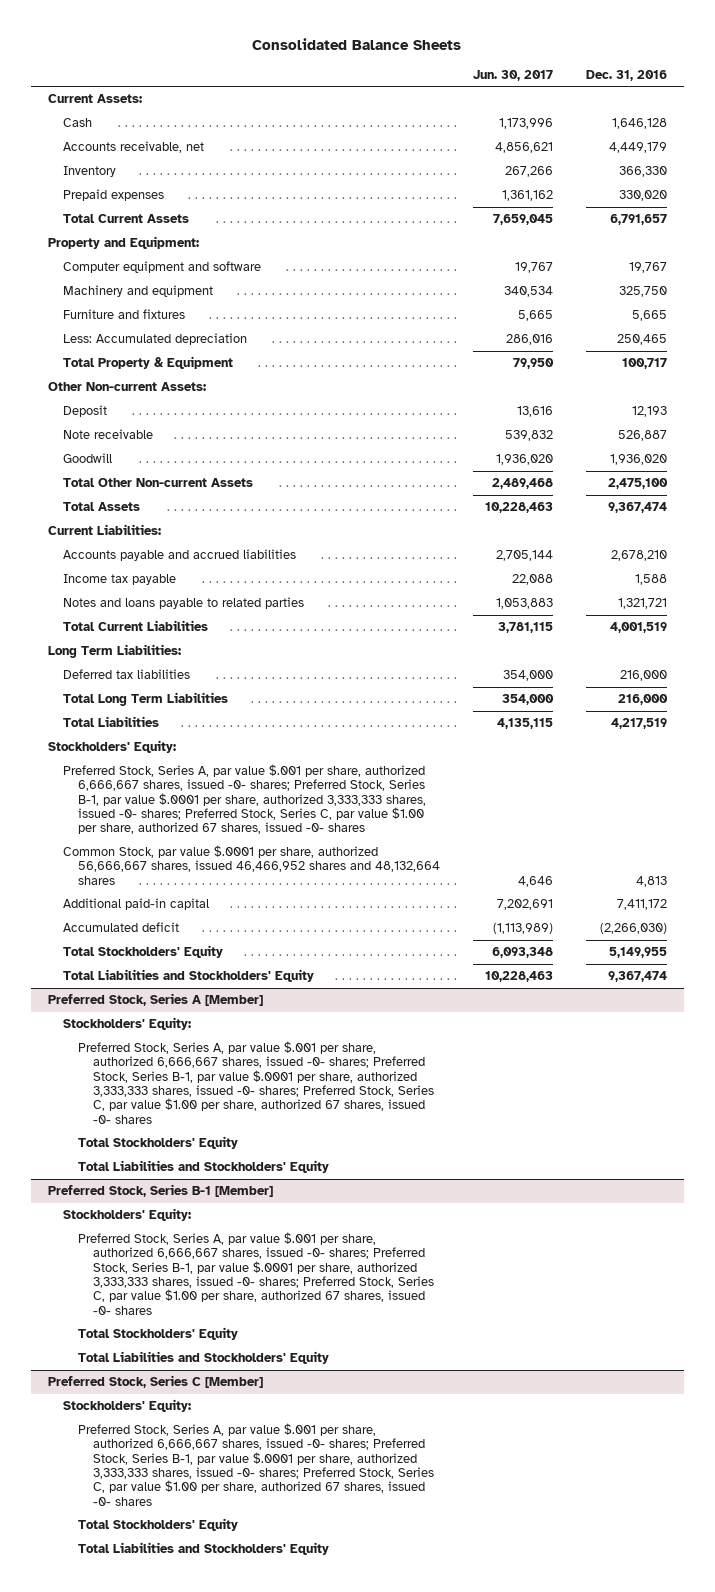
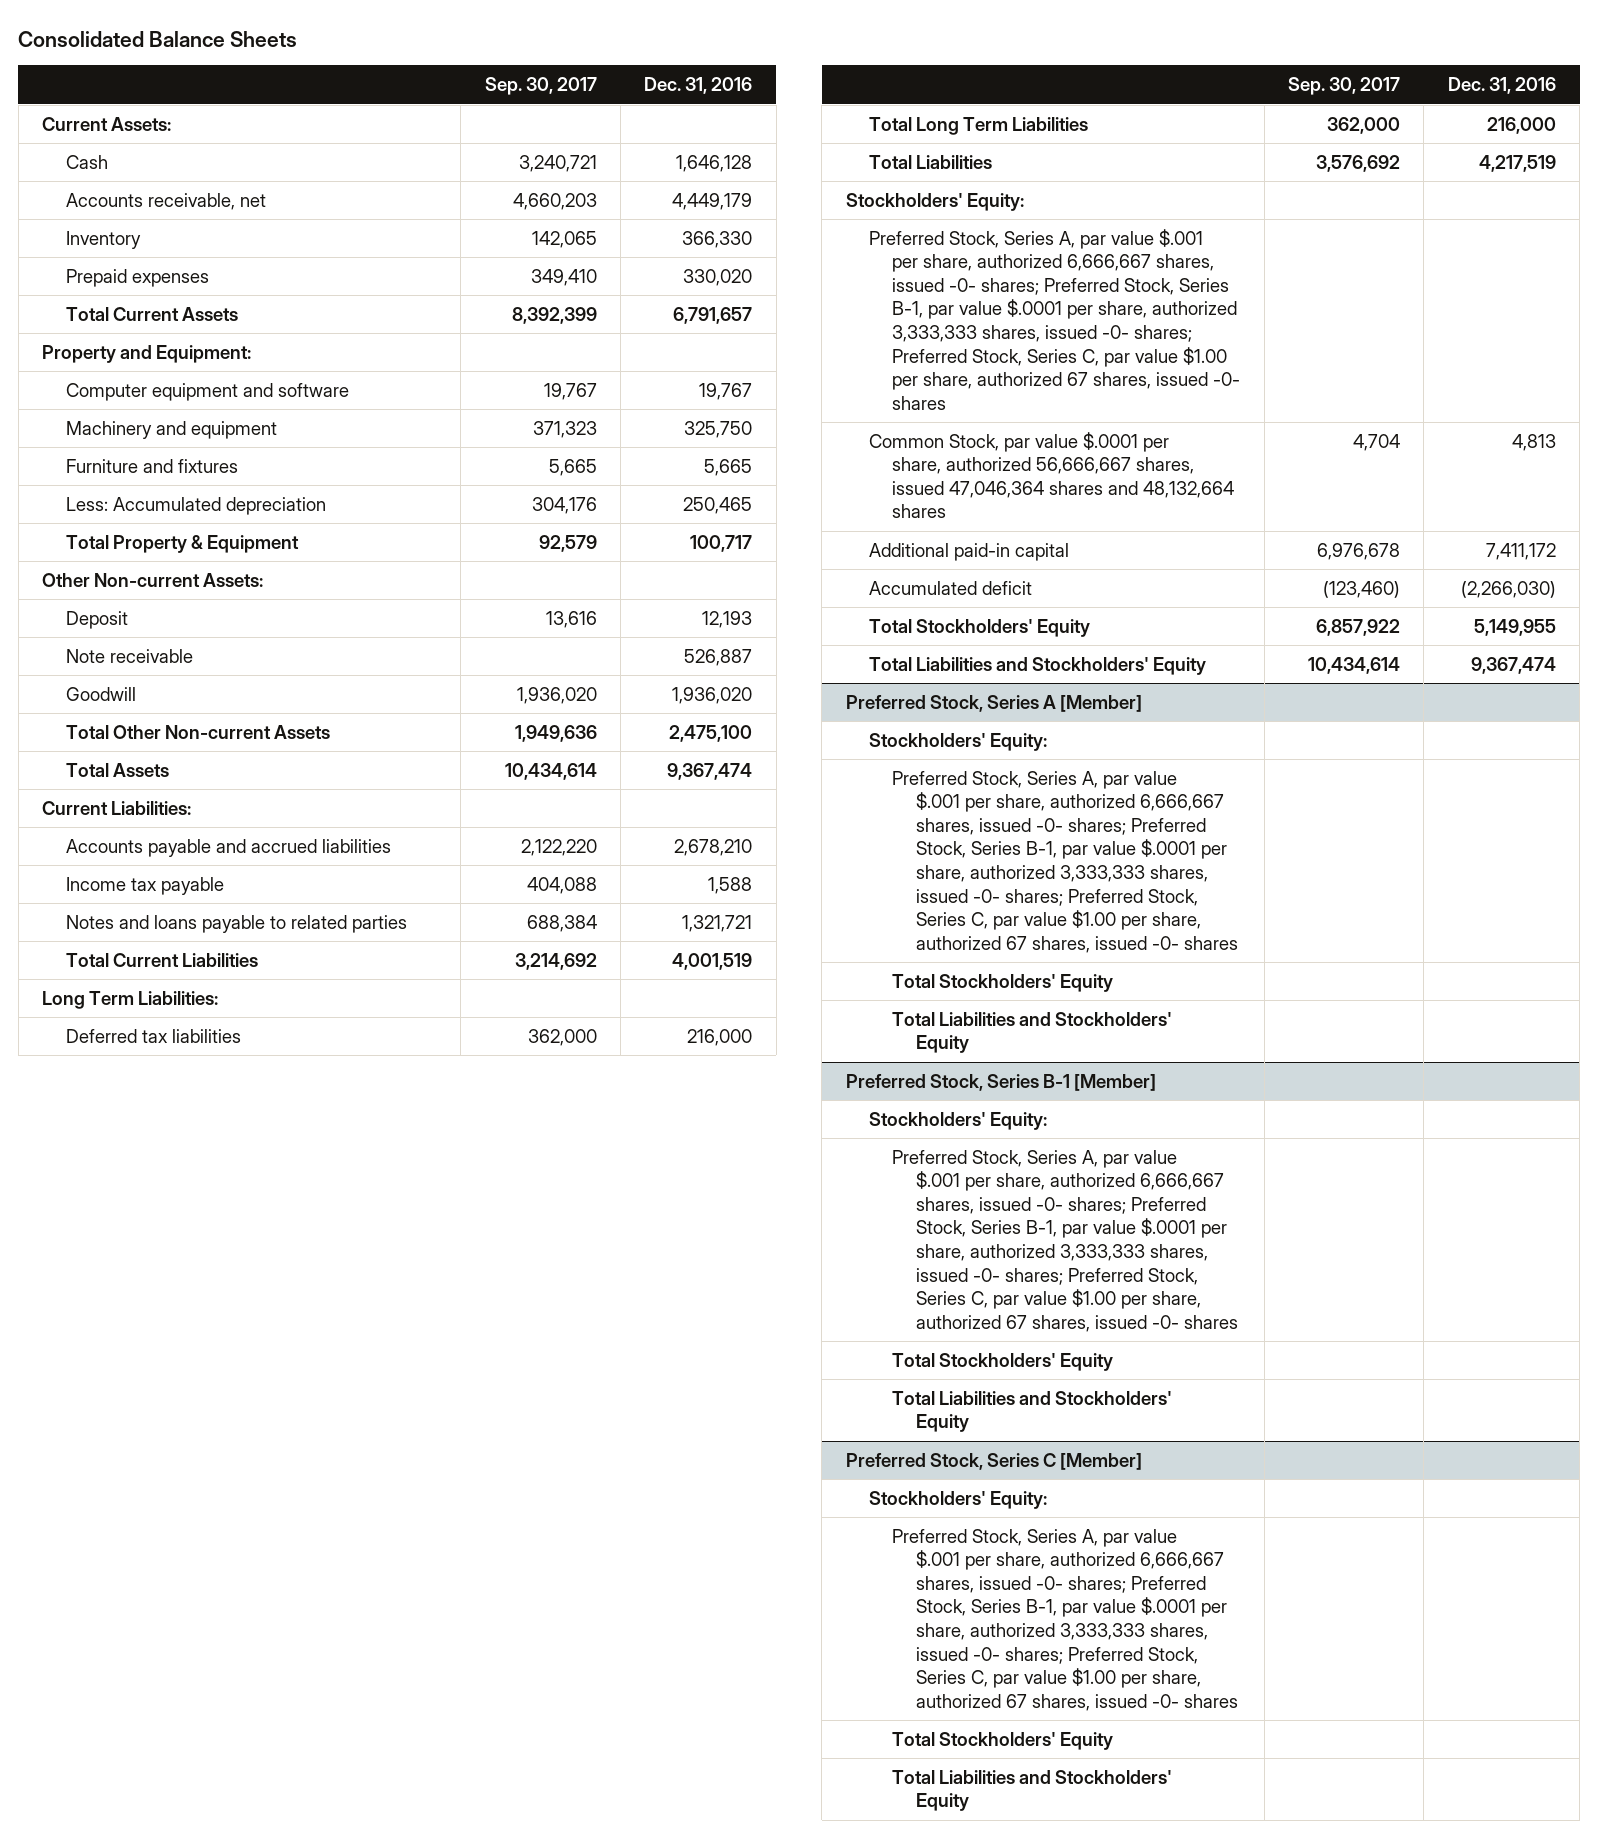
- | Jun. 30, 2017 | Dec. 31, 2016
+ | Sep. 30, 2017 | Dec. 31, 2016
- Common Stock, par value $.0001 per share, authorized 56,666,667 shares, issued 46,466,952 shares and 48,132,664 shares | 4,646 | 4,813
+ Common Stock, par value $.0001 per share, authorized 56,666,667 shares, issued 47,046,364 shares and 48,132,664 shares | 4,704 | 4,813

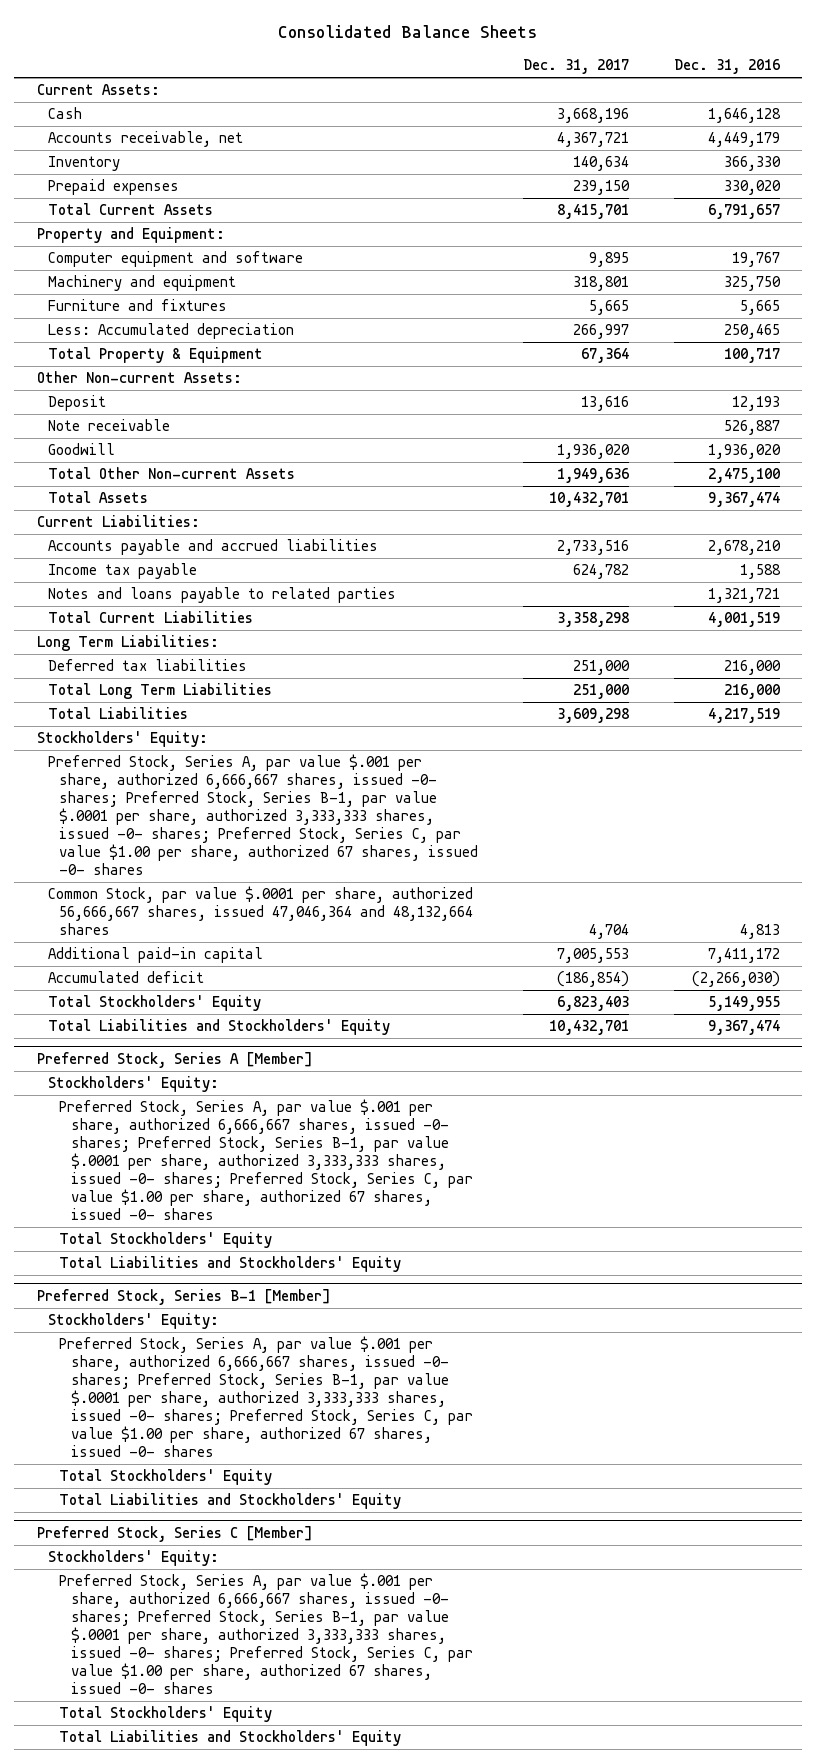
- | Sep. 30, 2017 | Dec. 31, 2016
+ | Dec. 31, 2017 | Dec. 31, 2016
- Common Stock, par value $.0001 per share, authorized 56,666,667 shares, issued 47,046,364 shares and 48,132,664 shares | 4,704 | 4,813
+ Common Stock, par value $.0001 per share, authorized 56,666,667 shares, issued 47,046,364 and 48,132,664 shares | 4,704 | 4,813

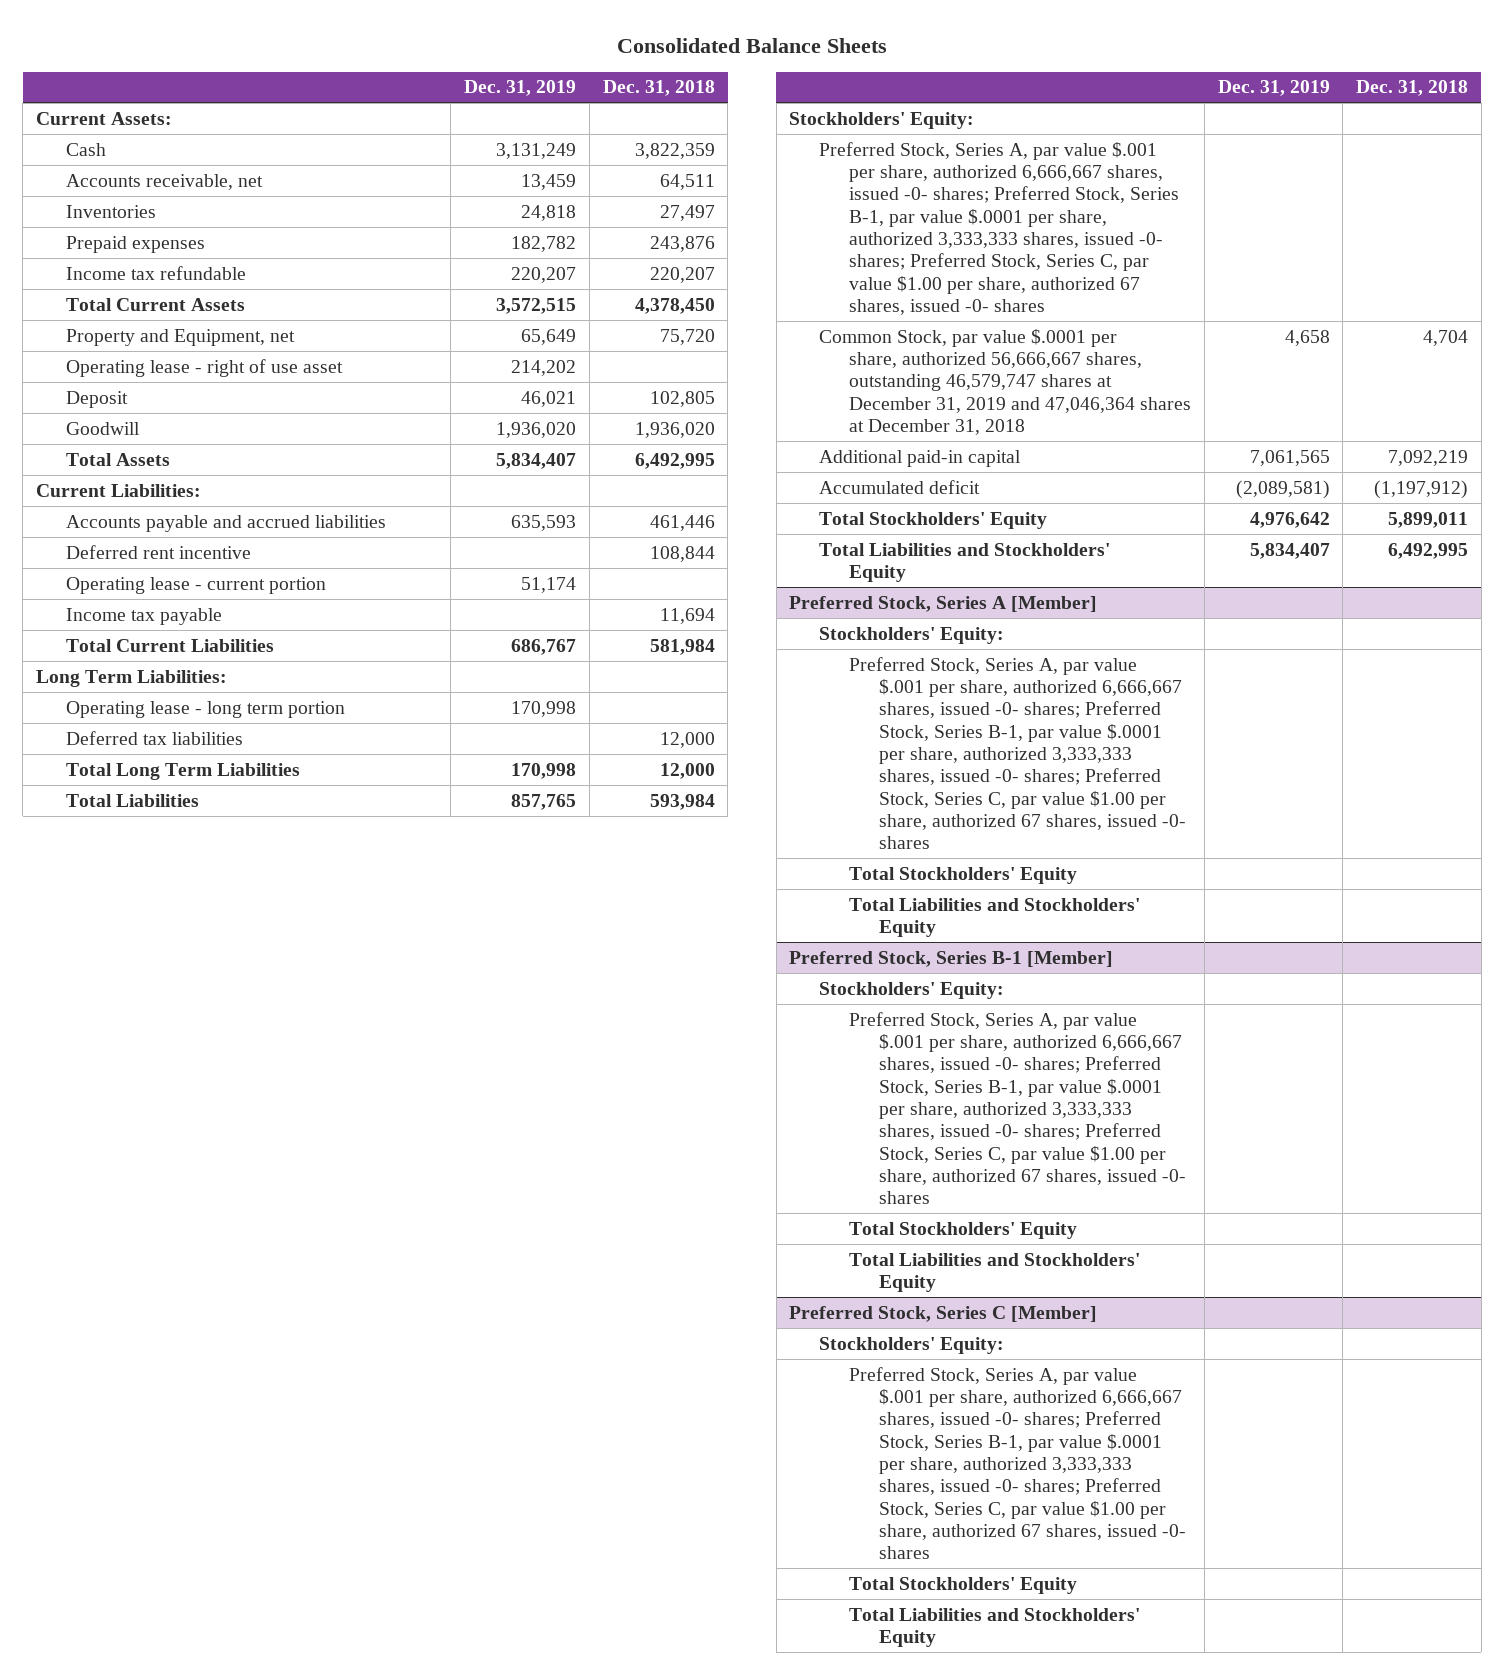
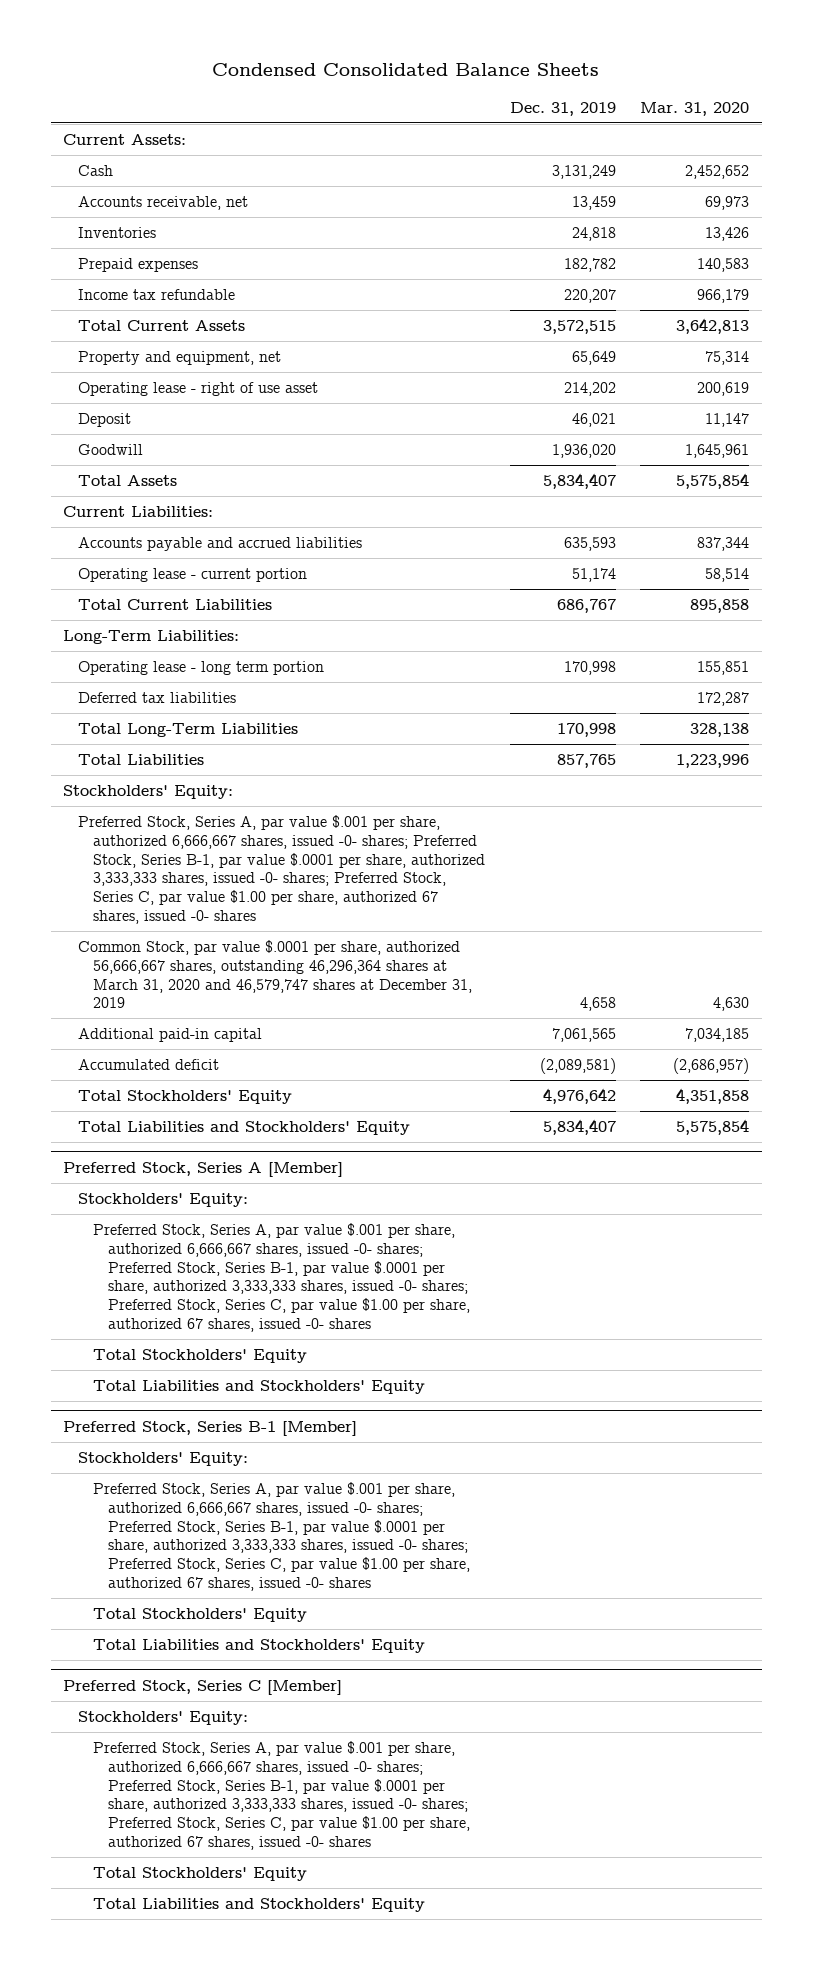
- Consolidated Balance Sheets
+ Condensed Consolidated Balance Sheets
- | Dec. 31, 2019 | Dec. 31, 2018
+ | Dec. 31, 2019 | Mar. 31, 2020
- Property and Equipment, net | 65,649 | 75,720
+ Property and equipment, net | 65,649 | 75,314
- Deferred rent incentive | | 108,844
- Income tax payable | | 11,694
- Long Term Liabilities:
+ Long-Term Liabilities:
- Total Long Term Liabilities | 170,998 | 12,000
+ Total Long-Term Liabilities | 170,998 | 328,138
- Common Stock, par value $.0001 per share, authorized 56,666,667 shares, outstanding 46,579,747 shares at December 31, 2019 and 47,046,364 shares at December 31, 2018 | 4,658 | 4,704
+ Common Stock, par value $.0001 per share, authorized 56,666,667 shares, outstanding 46,296,364 shares at March 31, 2020 and 46,579,747 shares at December 31, 2019 | 4,658 | 4,630

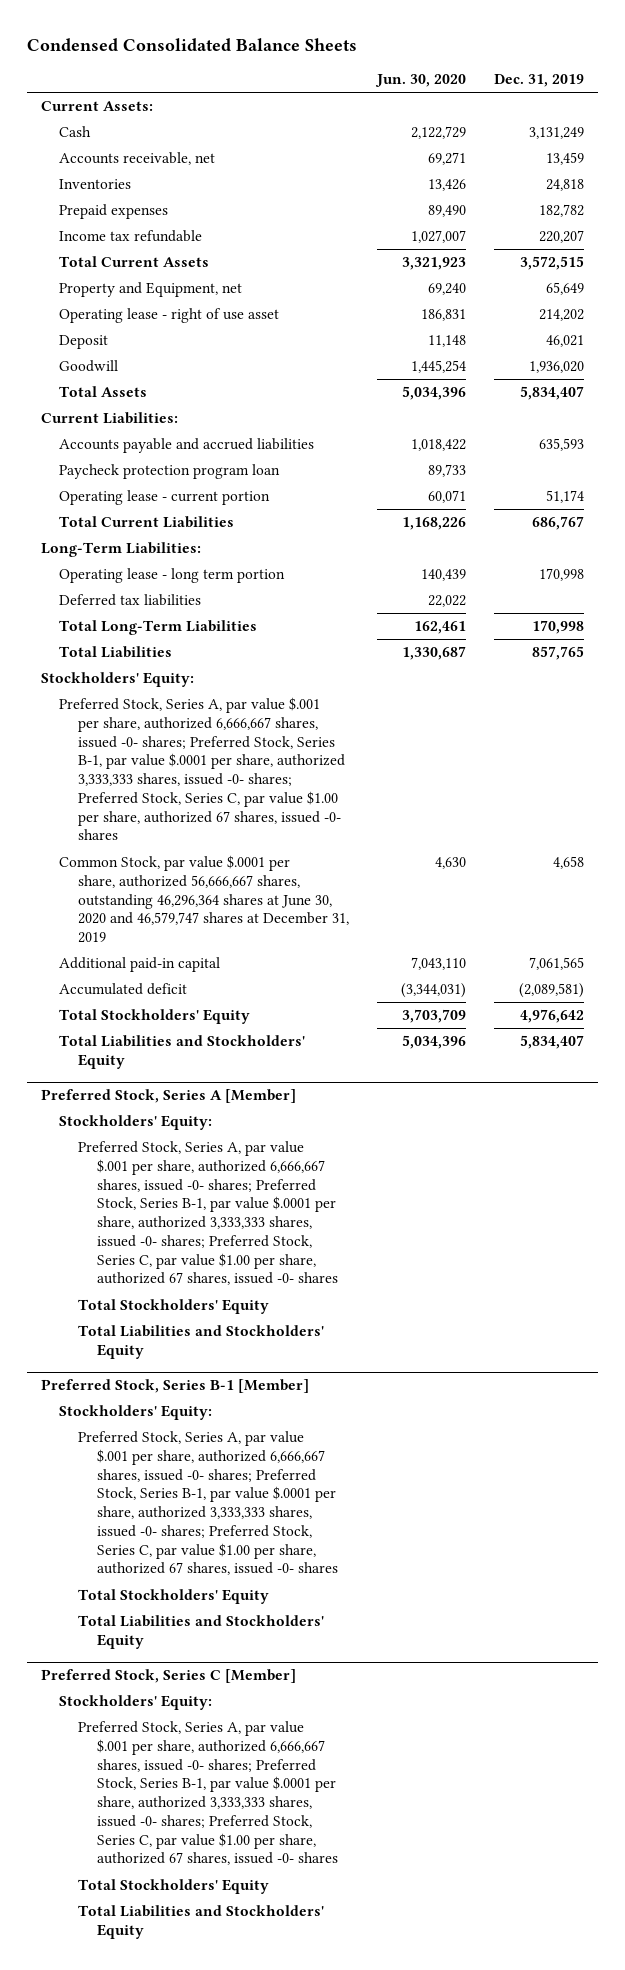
- | Dec. 31, 2019 | Mar. 31, 2020
+ | Jun. 30, 2020 | Dec. 31, 2019
- Property and equipment, net | 65,649 | 75,314
+ Property and Equipment, net | 69,240 | 65,649
+ Paycheck protection program loan | 89,733 |
- Common Stock, par value $.0001 per share, authorized 56,666,667 shares, outstanding 46,296,364 shares at March 31, 2020 and 46,579,747 shares at December 31, 2019 | 4,658 | 4,630
+ Common Stock, par value $.0001 per share, authorized 56,666,667 shares, outstanding 46,296,364 shares at June 30, 2020 and 46,579,747 shares at December 31, 2019 | 4,630 | 4,658

